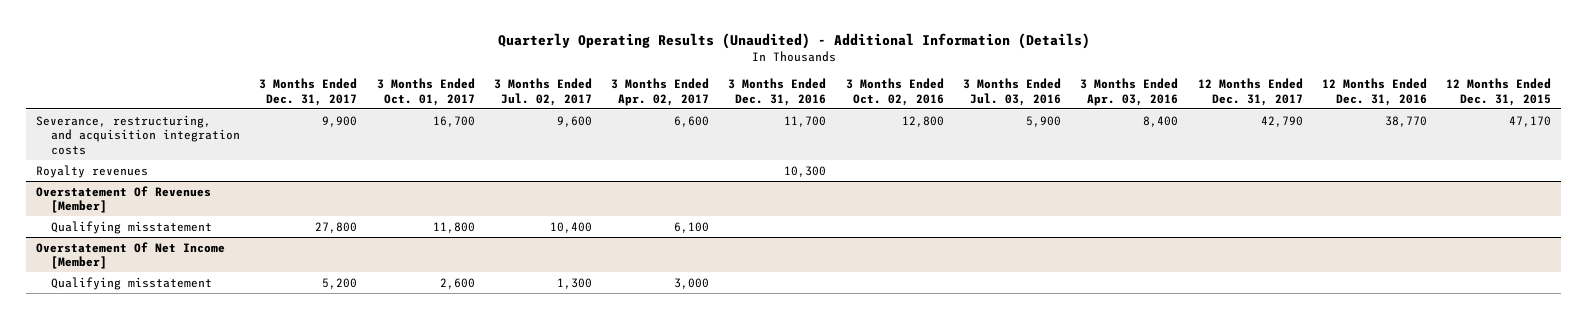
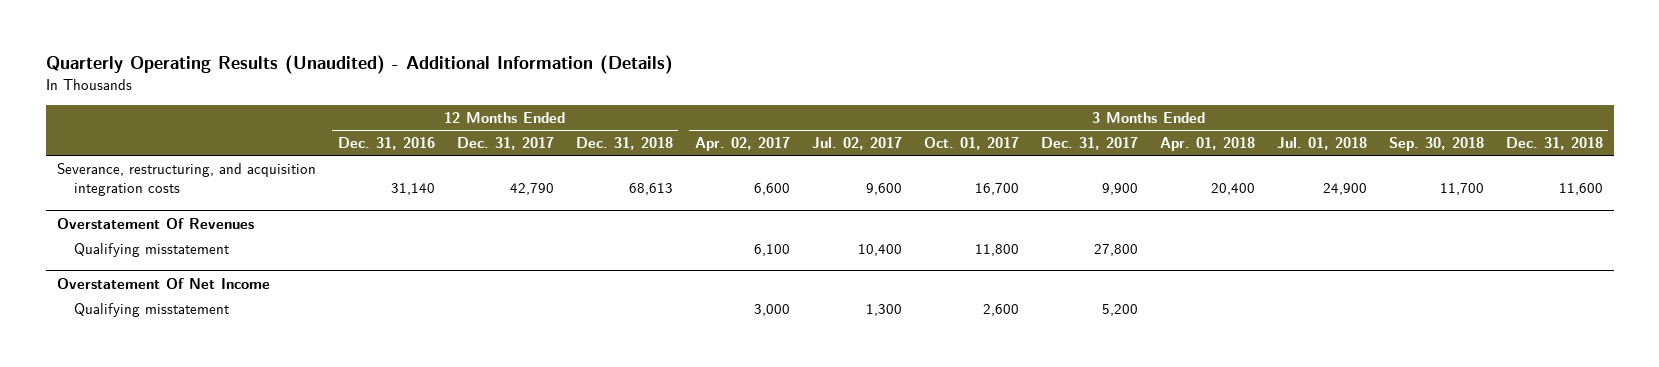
- | 3 Months Ended Dec. 31, 2017 | 3 Months Ended Oct. 01, 2017 | 3 Months Ended Jul. 02, 2017 | 3 Months Ended Apr. 02, 2017 | 3 Months Ended Dec. 31, 2016 | 3 Months Ended Oct. 02, 2016 | 3 Months Ended Jul. 03, 2016 | 3 Months Ended Apr. 03, 2016 | 12 Months Ended Dec. 31, 2017 | 12 Months Ended Dec. 31, 2016 | 12 Months Ended Dec. 31, 2015
+ | 12 Months Ended Dec. 31, 2016 | 12 Months Ended Dec. 31, 2017 | 12 Months Ended Dec. 31, 2018 | 3 Months Ended Apr. 02, 2017 | 3 Months Ended Jul. 02, 2017 | 3 Months Ended Oct. 01, 2017 | 3 Months Ended Dec. 31, 2017 | 3 Months Ended Apr. 01, 2018 | 3 Months Ended Jul. 01, 2018 | 3 Months Ended Sep. 30, 2018 | 3 Months Ended Dec. 31, 2018
- Severance, restructuring, and acquisition integration costs | 9,900 | 16,700 | 9,600 | 6,600 | 11,700 | 12,800 | 5,900 | 8,400 | 42,790 | 38,770 | 47,170
- Royalty revenues | | | | | 10,300 | | | | | |
- Overstatement Of Revenues [Member]
+ Severance, restructuring, and acquisition integration costs | 31,140 | 42,790 | 68,613 | 6,600 | 9,600 | 16,700 | 9,900 | 20,400 | 24,900 | 11,700 | 11,600
+ Overstatement Of Revenues
- Overstatement Of Net Income [Member]
+ Overstatement Of Net Income

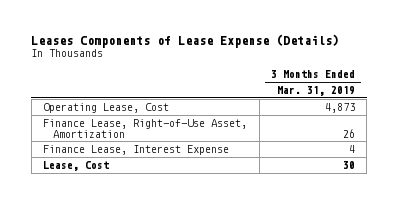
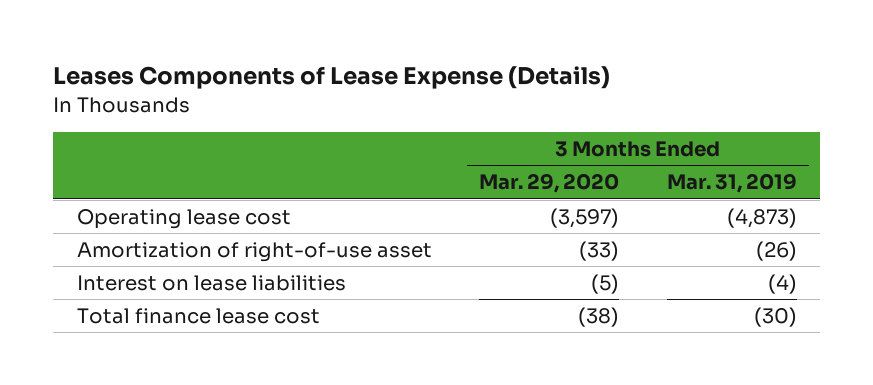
- | 3 Months Ended Mar. 31, 2019
+ | 3 Months Ended Mar. 29, 2020 | 3 Months Ended Mar. 31, 2019
- Operating Lease, Cost | 4,873
- Finance Lease, Right-of-Use Asset, Amortization | 26
- Finance Lease, Interest Expense | 4
- Lease, Cost | 30
+ Operating lease cost | (3,597) | (4,873)
+ Amortization of right-of-use asset | (33) | (26)
+ Interest on lease liabilities | (5) | (4)
+ Total finance lease cost | (38) | (30)

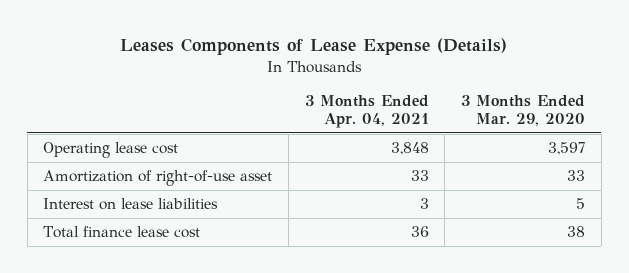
- | 3 Months Ended Mar. 29, 2020 | 3 Months Ended Mar. 31, 2019
+ | 3 Months Ended Apr. 04, 2021 | 3 Months Ended Mar. 29, 2020
- Operating lease cost | (3,597) | (4,873)
- Amortization of right-of-use asset | (33) | (26)
- Interest on lease liabilities | (5) | (4)
- Total finance lease cost | (38) | (30)
+ Operating lease cost | 3,848 | 3,597
+ Amortization of right-of-use asset | 33 | 33
+ Interest on lease liabilities | 3 | 5
+ Total finance lease cost | 36 | 38

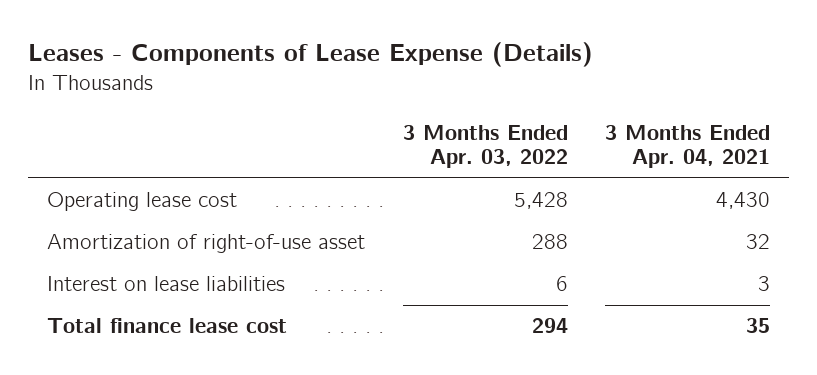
- Leases Components of Lease Expense (Details)
+ Leases - Components of Lease Expense (Details)
- | 3 Months Ended Apr. 04, 2021 | 3 Months Ended Mar. 29, 2020
+ | 3 Months Ended Apr. 03, 2022 | 3 Months Ended Apr. 04, 2021
- Operating lease cost | 3,848 | 3,597
- Amortization of right-of-use asset | 33 | 33
+ Operating lease cost | 5,428 | 4,430
+ Amortization of right-of-use asset | 288 | 32
- Total finance lease cost | 36 | 38
+ Total finance lease cost | 294 | 35

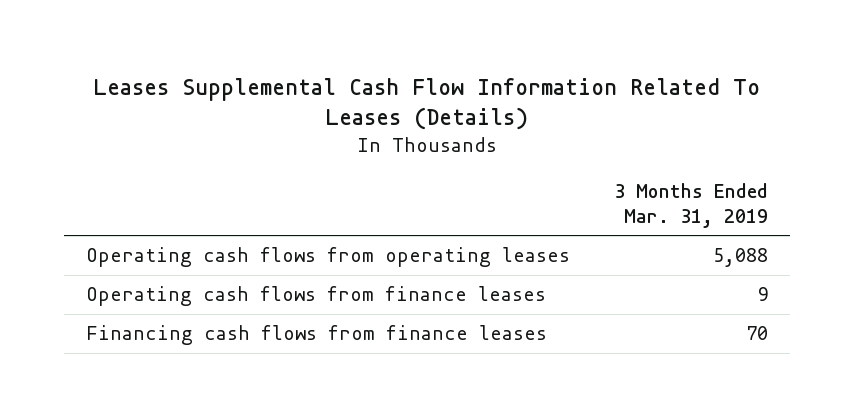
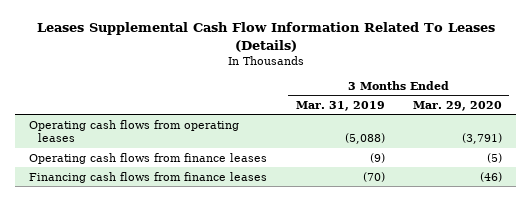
- | 3 Months Ended Mar. 31, 2019
+ | 3 Months Ended Mar. 31, 2019 | 3 Months Ended Mar. 29, 2020
- Operating cash flows from operating leases | 5,088
- Operating cash flows from finance leases | 9
- Financing cash flows from finance leases | 70
+ Operating cash flows from operating leases | (5,088) | (3,791)
+ Operating cash flows from finance leases | (9) | (5)
+ Financing cash flows from finance leases | (70) | (46)

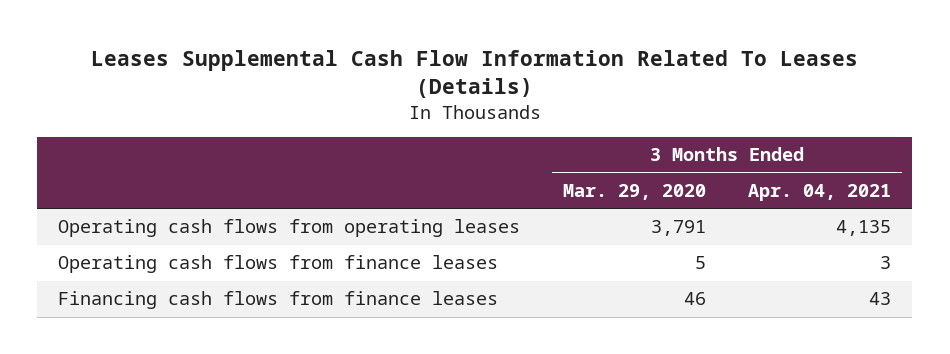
- | 3 Months Ended Mar. 31, 2019 | 3 Months Ended Mar. 29, 2020
+ | 3 Months Ended Mar. 29, 2020 | 3 Months Ended Apr. 04, 2021
- Operating cash flows from operating leases | (5,088) | (3,791)
- Operating cash flows from finance leases | (9) | (5)
- Financing cash flows from finance leases | (70) | (46)
+ Operating cash flows from operating leases | 3,791 | 4,135
+ Operating cash flows from finance leases | 5 | 3
+ Financing cash flows from finance leases | 46 | 43

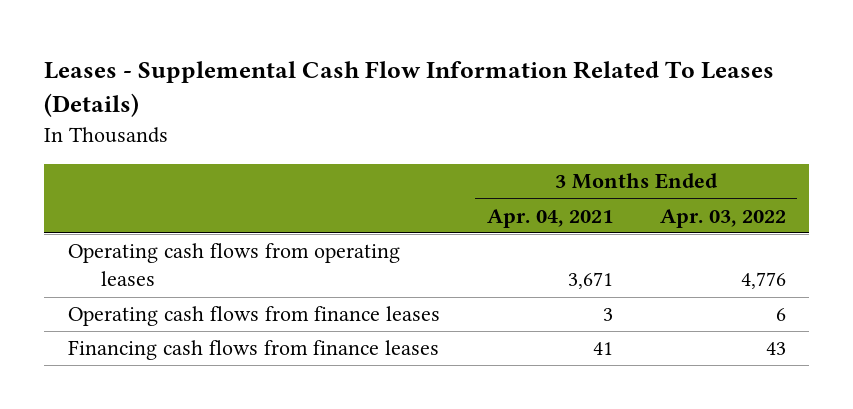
- Leases Supplemental Cash Flow Information Related To Leases (Details)
+ Leases - Supplemental Cash Flow Information Related To Leases (Details)
- | 3 Months Ended Mar. 29, 2020 | 3 Months Ended Apr. 04, 2021
+ | 3 Months Ended Apr. 04, 2021 | 3 Months Ended Apr. 03, 2022
- Operating cash flows from operating leases | 3,791 | 4,135
+ Operating cash flows from operating leases | 3,671 | 4,776
- Financing cash flows from finance leases | 46 | 43
+ Financing cash flows from finance leases | 41 | 43

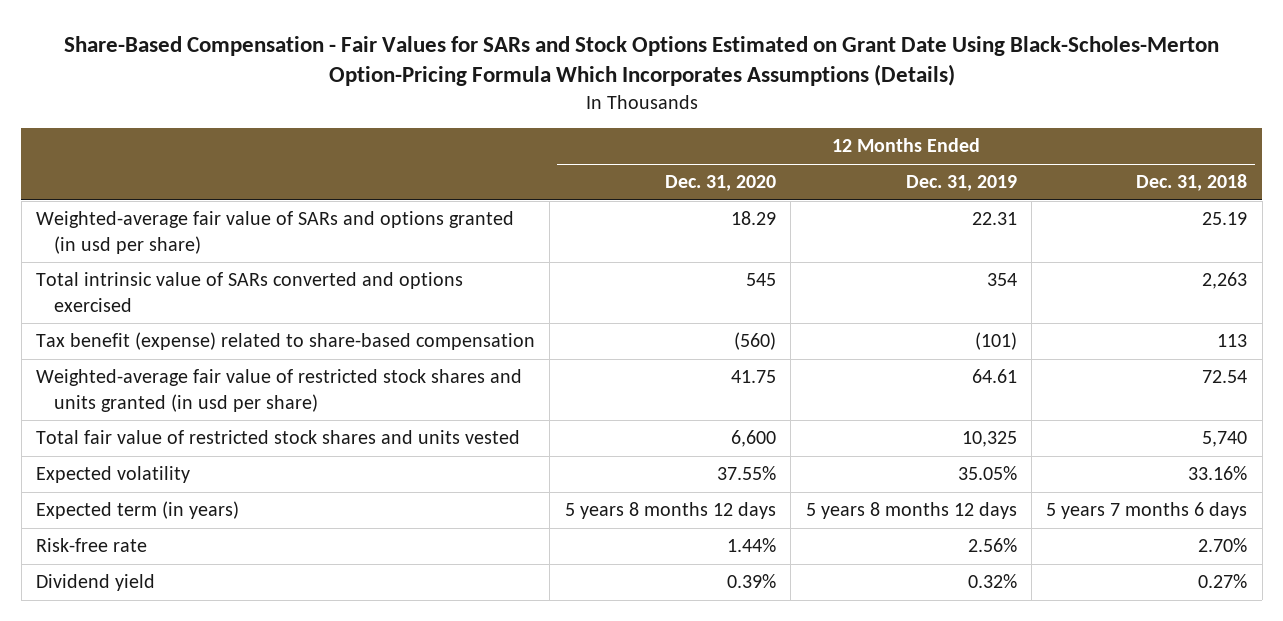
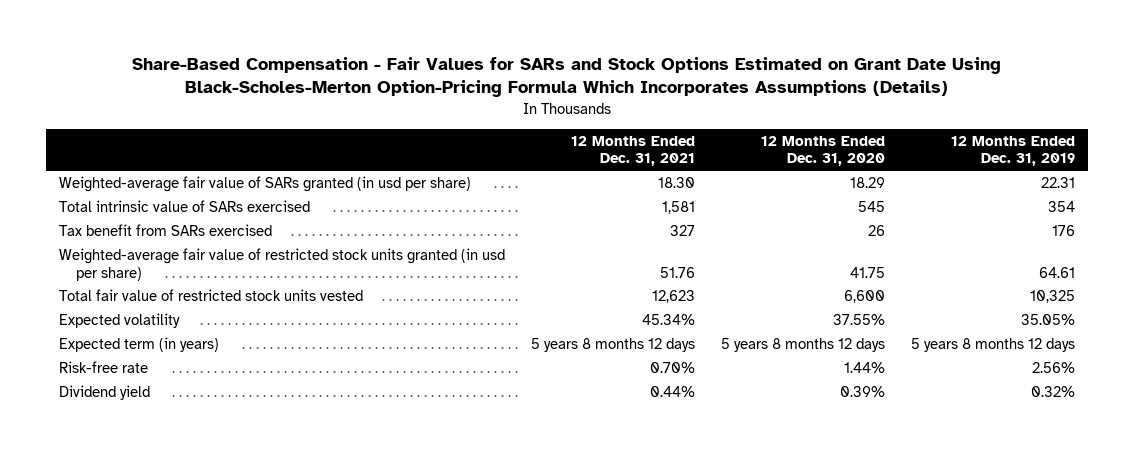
- | 12 Months Ended Dec. 31, 2020 | 12 Months Ended Dec. 31, 2019 | 12 Months Ended Dec. 31, 2018
+ | 12 Months Ended Dec. 31, 2021 | 12 Months Ended Dec. 31, 2020 | 12 Months Ended Dec. 31, 2019
- Weighted-average fair value of SARs and options granted (in usd per share) | 18.29 | 22.31 | 25.19
- Total intrinsic value of SARs converted and options exercised | 545 | 354 | 2,263
- Tax benefit (expense) related to share-based compensation | (560) | (101) | 113
- Weighted-average fair value of restricted stock shares and units granted (in usd per share) | 41.75 | 64.61 | 72.54
- Total fair value of restricted stock shares and units vested | 6,600 | 10,325 | 5,740
+ Weighted-average fair value of SARs granted (in usd per share) | 18.30 | 18.29 | 22.31
+ Total intrinsic value of SARs exercised | 1,581 | 545 | 354
+ Tax benefit from SARs exercised | 327 | 26 | 176
+ Weighted-average fair value of restricted stock units granted (in usd per share) | 51.76 | 41.75 | 64.61
+ Total fair value of restricted stock units vested | 12,623 | 6,600 | 10,325

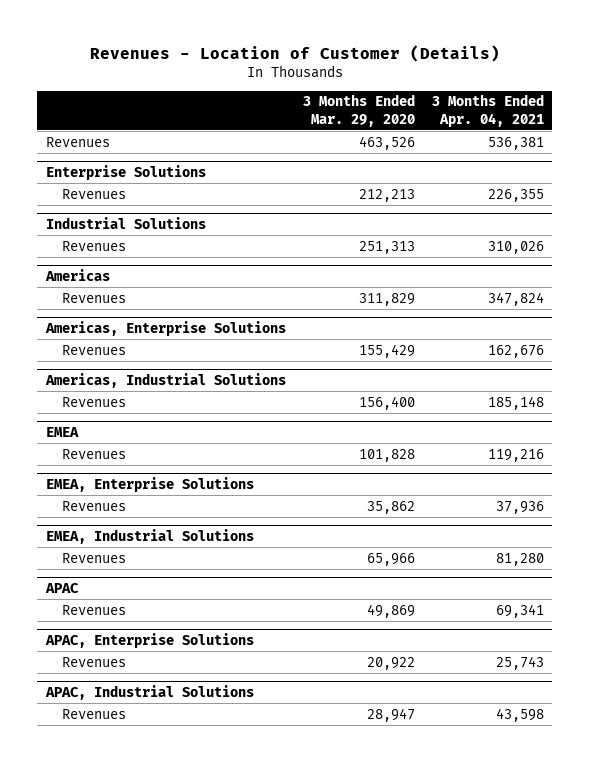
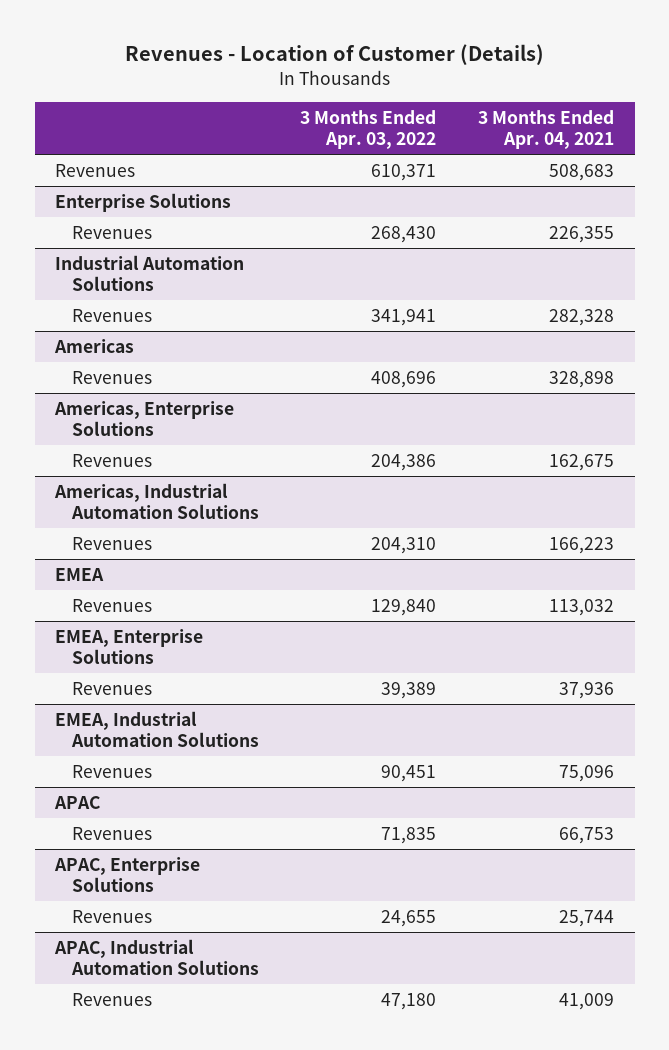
- | 3 Months Ended Mar. 29, 2020 | 3 Months Ended Apr. 04, 2021
+ | 3 Months Ended Apr. 03, 2022 | 3 Months Ended Apr. 04, 2021
- Revenues | 463,526 | 536,381
+ Revenues | 610,371 | 508,683
- Industrial Solutions
- Revenues | 251,313 | 310,026
+ Industrial Automation Solutions
+ Revenues | 341,941 | 282,328
@ Americas
- Revenues | 311,829 | 347,824
+ Revenues | 408,696 | 328,898
@ Americas, Enterprise Solutions
- Revenues | 155,429 | 162,676
- Americas, Industrial Solutions
- Revenues | 156,400 | 185,148
@ Americas, Enterprise Solutions
+ Revenues | 204,386 | 162,675
+ Americas, Industrial Automation Solutions
+ Revenues | 204,310 | 166,223
@ EMEA
- Revenues | 101,828 | 119,216
+ Revenues | 129,840 | 113,032
- EMEA, Industrial Solutions
- Revenues | 65,966 | 81,280
+ EMEA, Industrial Automation Solutions
+ Revenues | 90,451 | 75,096
@ APAC
- Revenues | 49,869 | 69,341
+ Revenues | 71,835 | 66,753
@ APAC, Enterprise Solutions
- Revenues | 20,922 | 25,743
- APAC, Industrial Solutions
- Revenues | 28,947 | 43,598
@ APAC, Enterprise Solutions
+ Revenues | 24,655 | 25,744
+ APAC, Industrial Automation Solutions
+ Revenues | 47,180 | 41,009

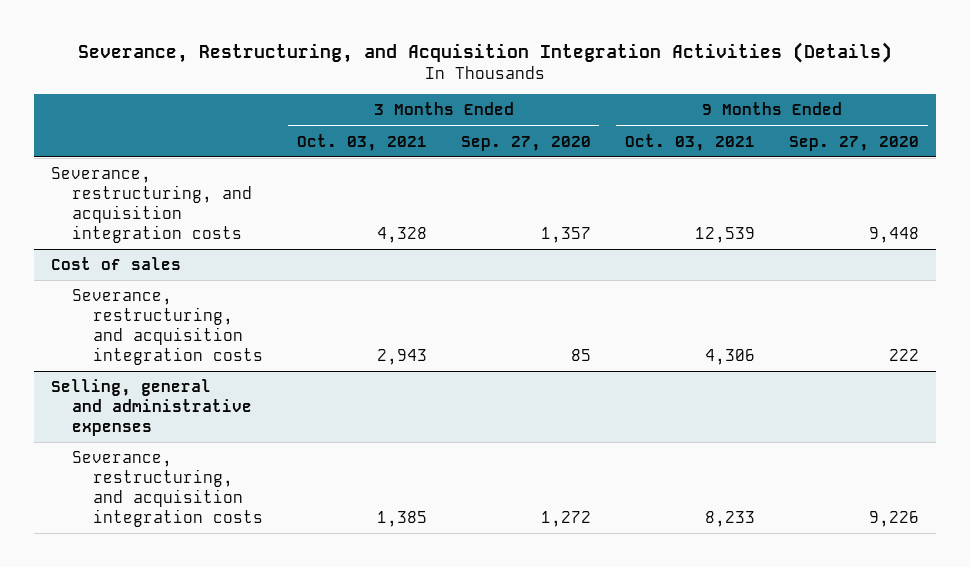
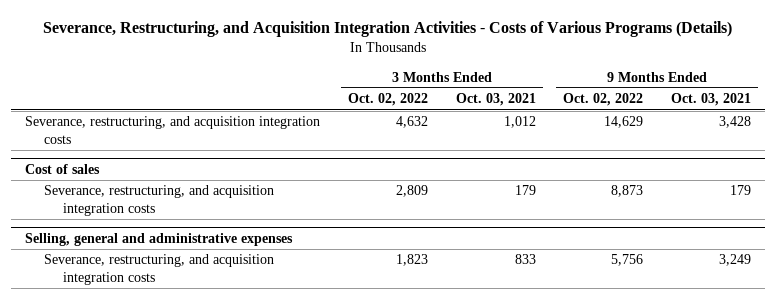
- Severance, Restructuring, and Acquisition Integration Activities (Details)
+ Severance, Restructuring, and Acquisition Integration Activities - Costs of Various Programs (Details)
- | 3 Months Ended Oct. 03, 2021 | 3 Months Ended Sep. 27, 2020 | 9 Months Ended Oct. 03, 2021 | 9 Months Ended Sep. 27, 2020
+ | 3 Months Ended Oct. 02, 2022 | 3 Months Ended Oct. 03, 2021 | 9 Months Ended Oct. 02, 2022 | 9 Months Ended Oct. 03, 2021
- Severance, restructuring, and acquisition integration costs | 4,328 | 1,357 | 12,539 | 9,448
+ Severance, restructuring, and acquisition integration costs | 4,632 | 1,012 | 14,629 | 3,428
@ Cost of sales
- Severance, restructuring, and acquisition integration costs | 2,943 | 85 | 4,306 | 222
+ Severance, restructuring, and acquisition integration costs | 2,809 | 179 | 8,873 | 179
@ Selling, general and administrative expenses
- Severance, restructuring, and acquisition integration costs | 1,385 | 1,272 | 8,233 | 9,226
+ Severance, restructuring, and acquisition integration costs | 1,823 | 833 | 5,756 | 3,249

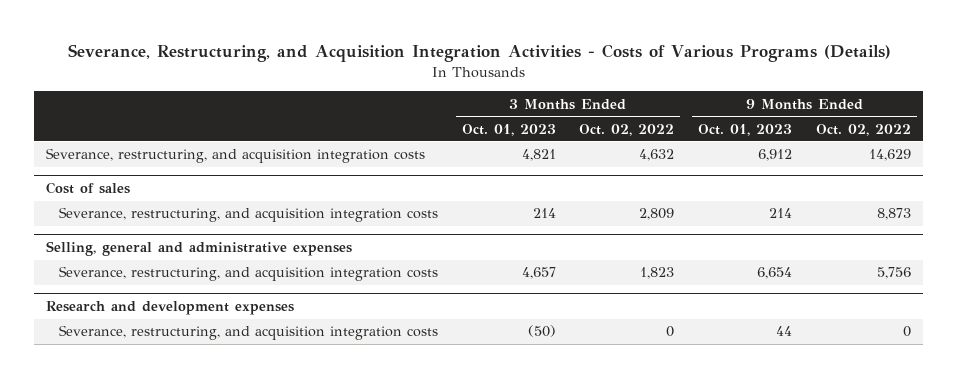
- | 3 Months Ended Oct. 02, 2022 | 3 Months Ended Oct. 03, 2021 | 9 Months Ended Oct. 02, 2022 | 9 Months Ended Oct. 03, 2021
+ | 3 Months Ended Oct. 01, 2023 | 3 Months Ended Oct. 02, 2022 | 9 Months Ended Oct. 01, 2023 | 9 Months Ended Oct. 02, 2022
+ Research and development expenses
+ Severance, restructuring, and acquisition integration costs | (50) | 0 | 44 | 0

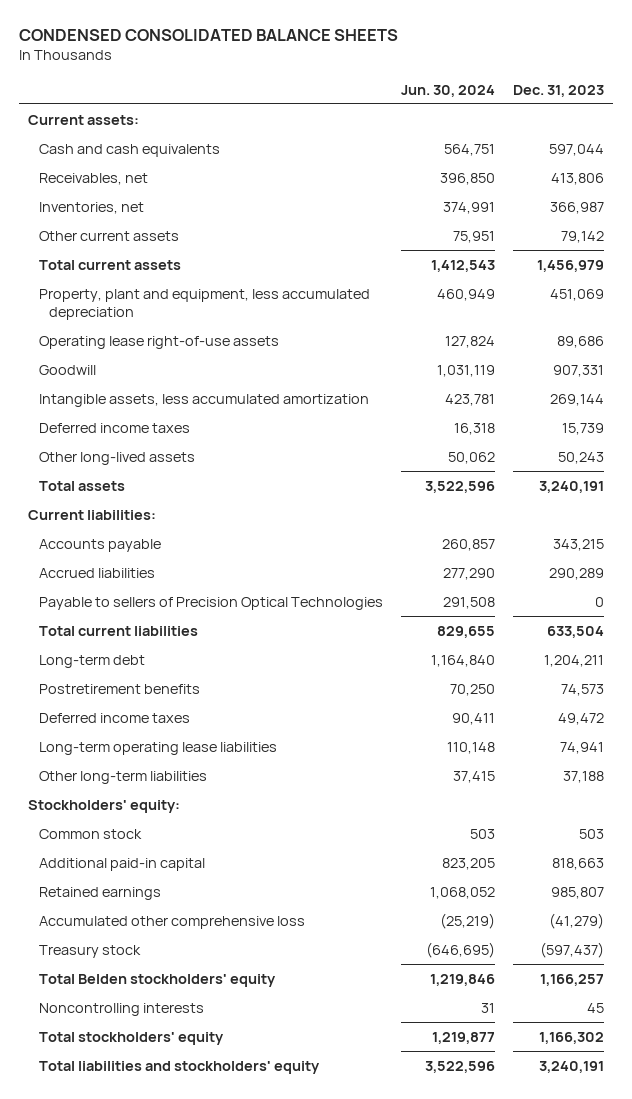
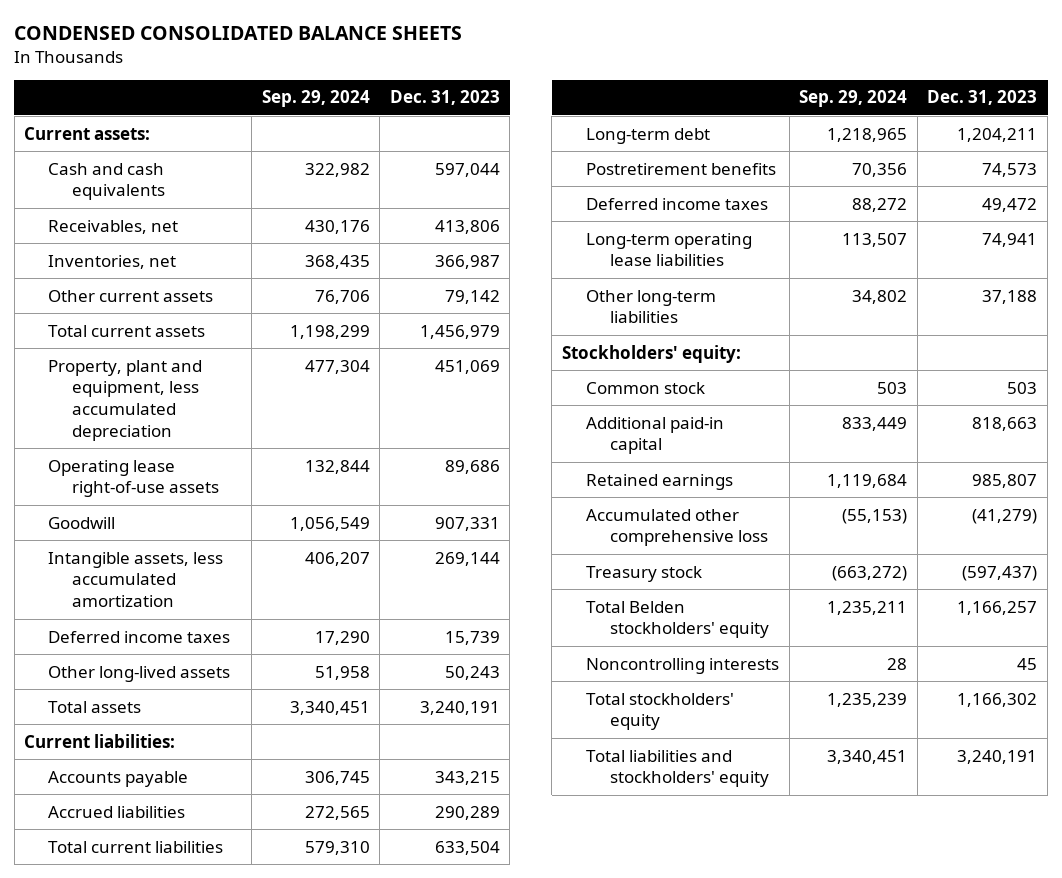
- | Jun. 30, 2024 | Dec. 31, 2023
+ | Sep. 29, 2024 | Dec. 31, 2023
- Payable to sellers of Precision Optical Technologies | 291,508 | 0

